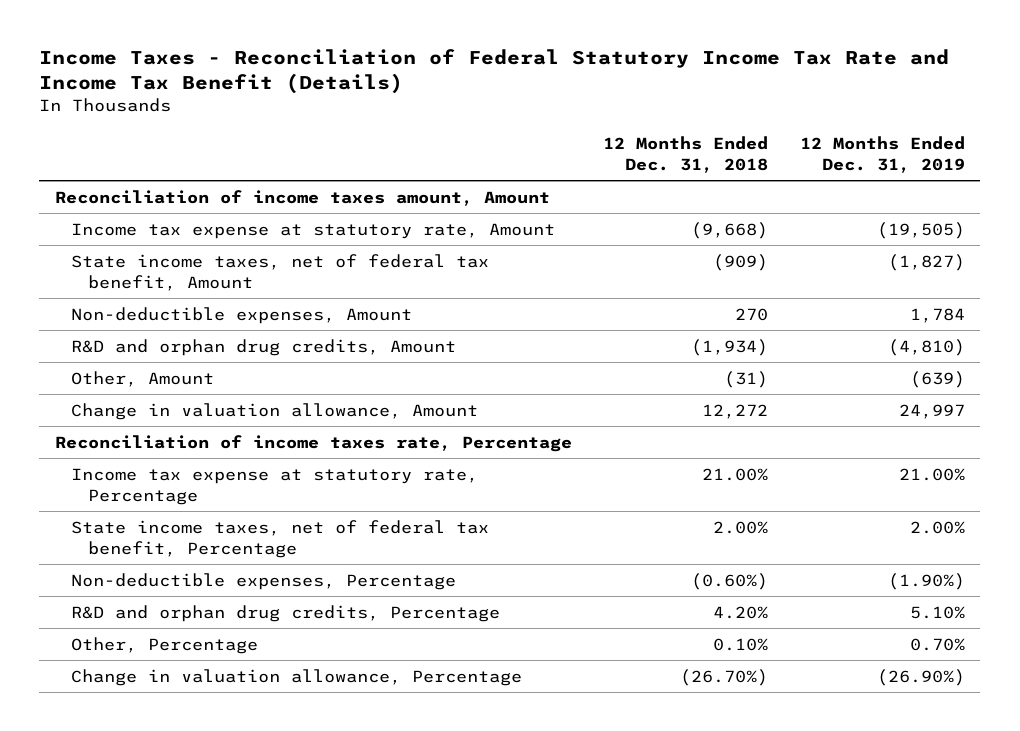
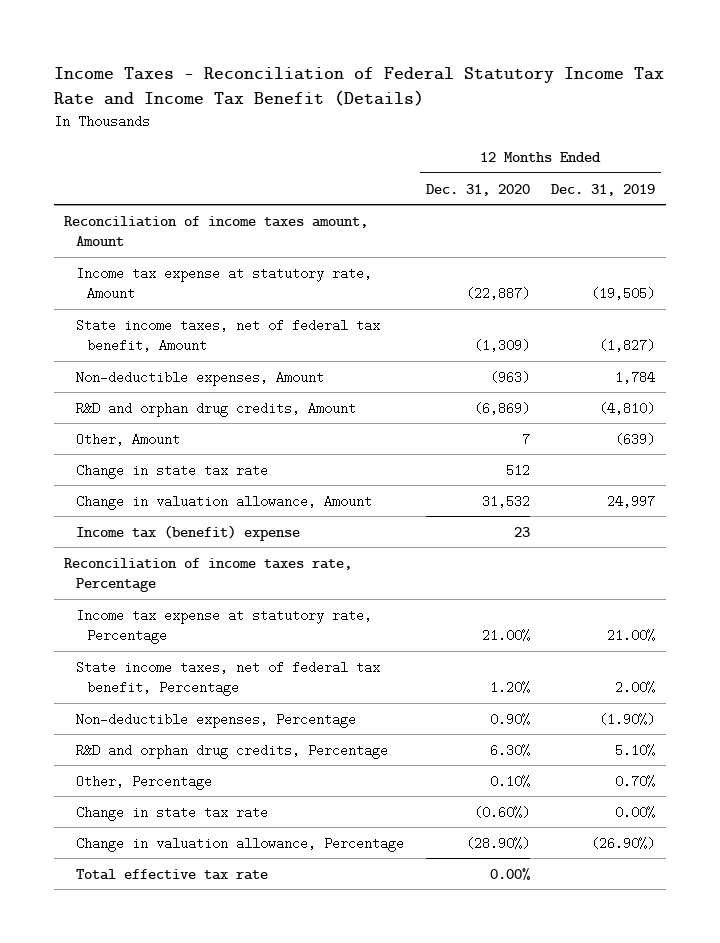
- | 12 Months Ended Dec. 31, 2018 | 12 Months Ended Dec. 31, 2019
+ | 12 Months Ended Dec. 31, 2020 | 12 Months Ended Dec. 31, 2019
+ Change in state tax rate | 512 |
+ Income tax (benefit) expense | 23 |
+ Change in state tax rate | (0.60%) | 0.00%
+ Total effective tax rate | 0.00% |

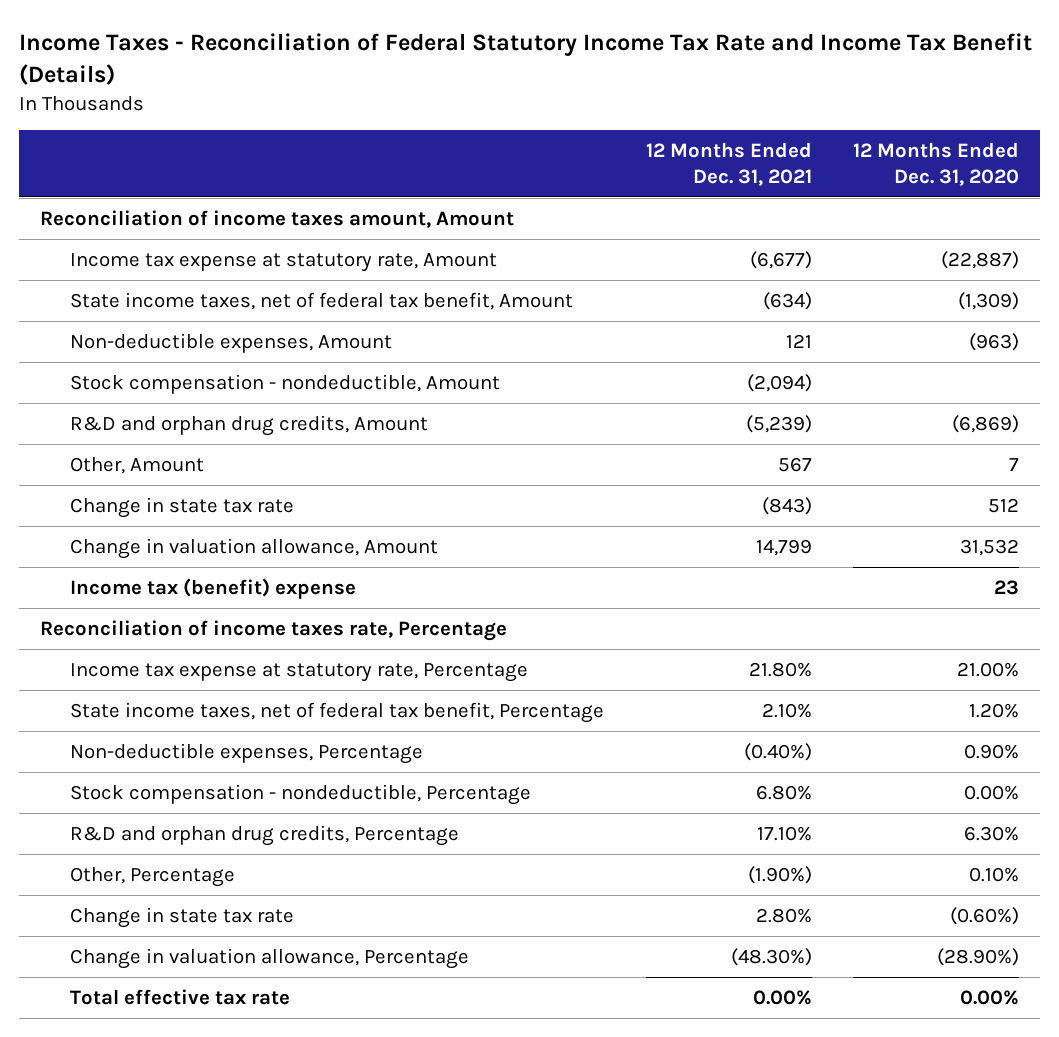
- | 12 Months Ended Dec. 31, 2020 | 12 Months Ended Dec. 31, 2019
+ | 12 Months Ended Dec. 31, 2021 | 12 Months Ended Dec. 31, 2020
+ Stock compensation - nondeductible, Amount | (2,094) |
+ Stock compensation - nondeductible, Percentage | 6.80% | 0.00%

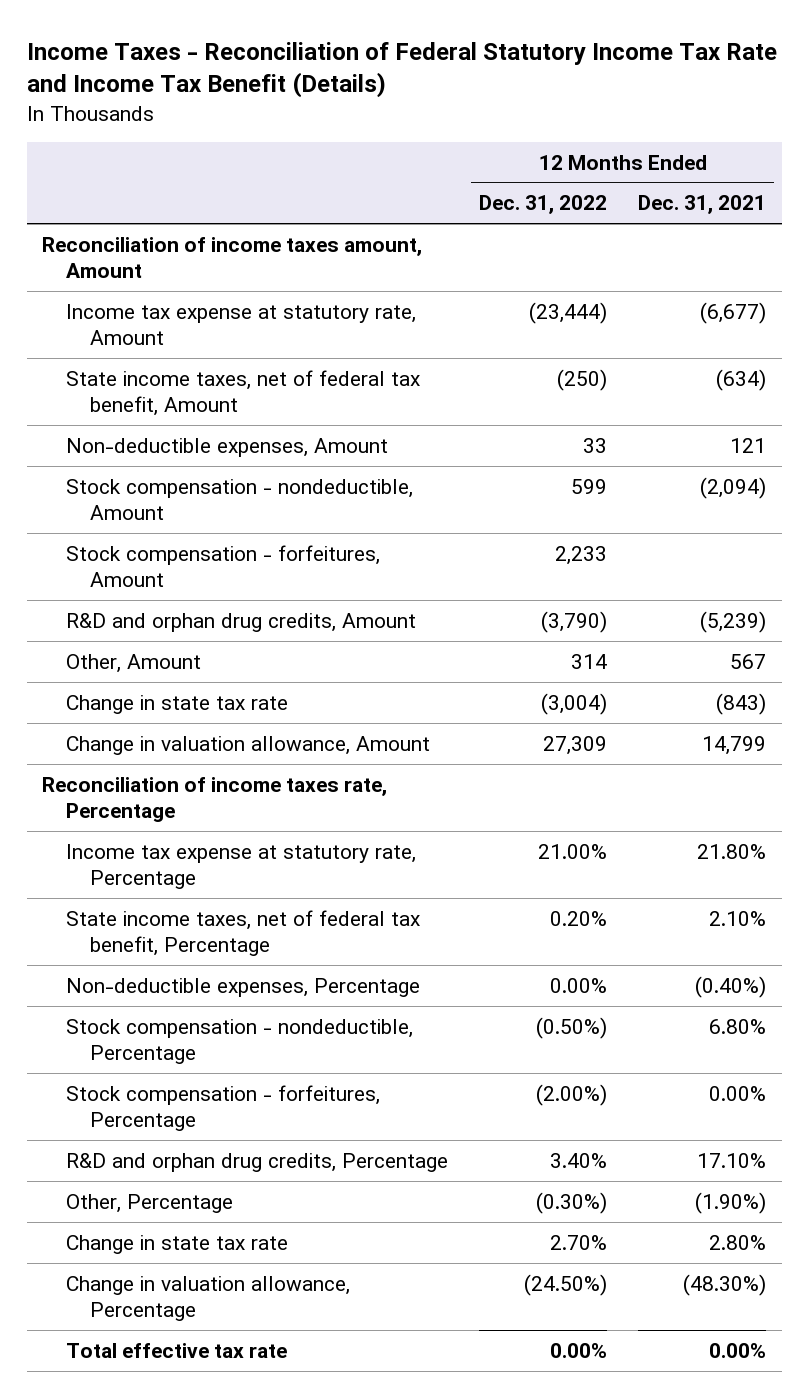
- | 12 Months Ended Dec. 31, 2021 | 12 Months Ended Dec. 31, 2020
+ | 12 Months Ended Dec. 31, 2022 | 12 Months Ended Dec. 31, 2021
+ Stock compensation - forfeitures, Amount | 2,233 |
- Income tax (benefit) expense | | 23
+ Stock compensation - forfeitures, Percentage | (2.00%) | 0.00%

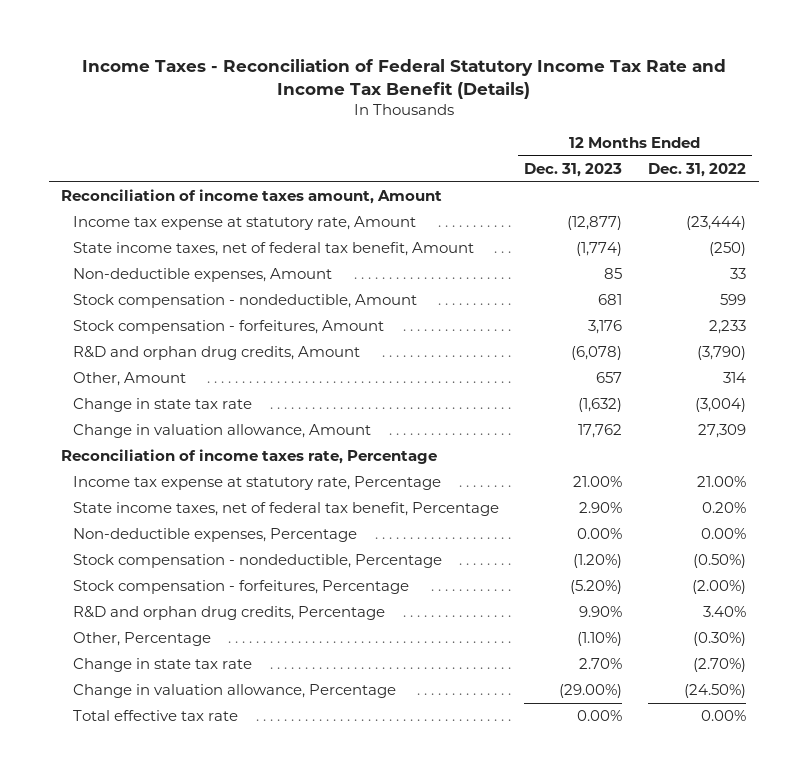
- | 12 Months Ended Dec. 31, 2022 | 12 Months Ended Dec. 31, 2021
+ | 12 Months Ended Dec. 31, 2023 | 12 Months Ended Dec. 31, 2022
- Change in state tax rate | 2.70% | 2.80%
+ Change in state tax rate | 2.70% | (2.70%)

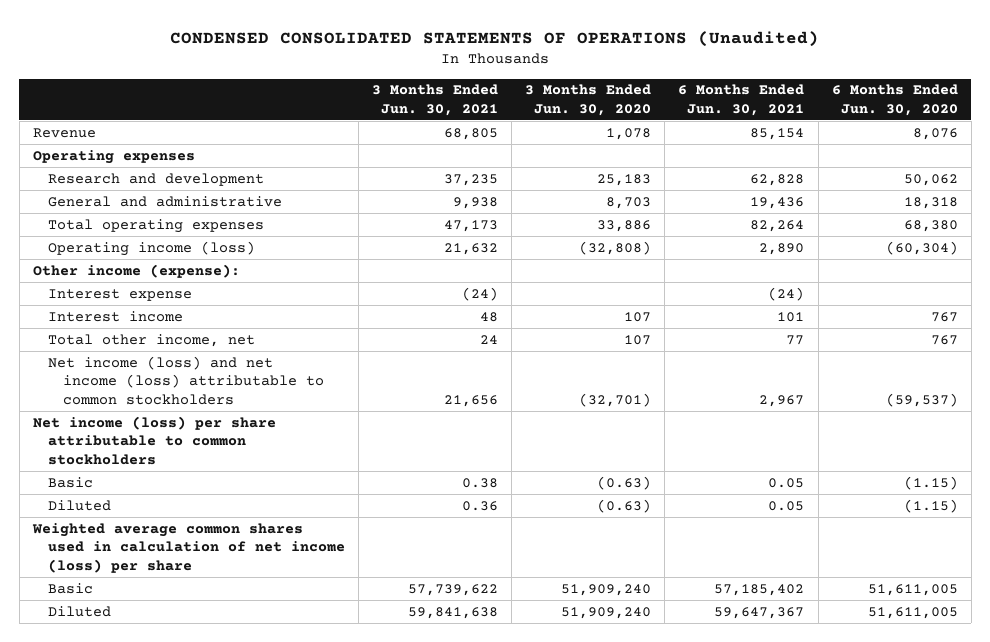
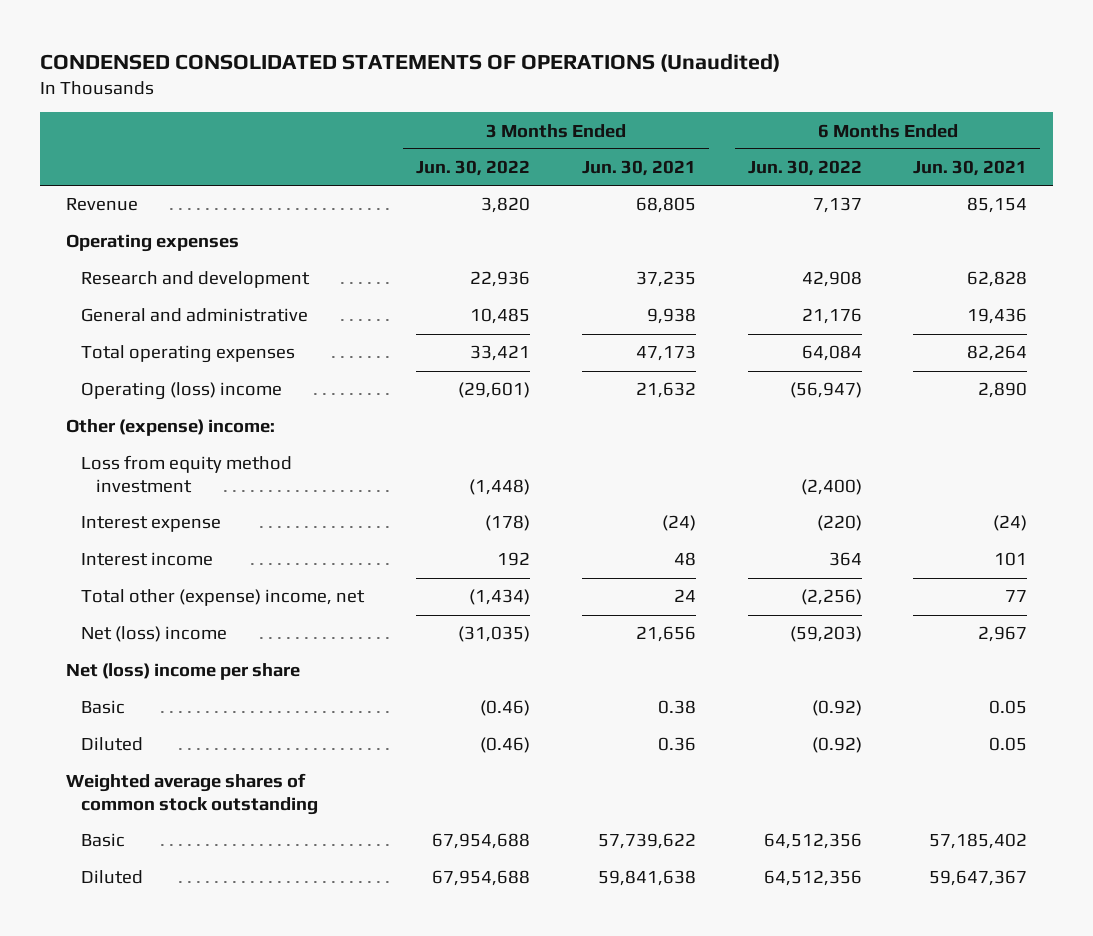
- | 3 Months Ended Jun. 30, 2021 | 3 Months Ended Jun. 30, 2020 | 6 Months Ended Jun. 30, 2021 | 6 Months Ended Jun. 30, 2020
+ | 3 Months Ended Jun. 30, 2022 | 3 Months Ended Jun. 30, 2021 | 6 Months Ended Jun. 30, 2022 | 6 Months Ended Jun. 30, 2021
- Operating income (loss) | 21,632 | (32,808) | 2,890 | (60,304)
- Other income (expense):
+ Operating (loss) income | (29,601) | 21,632 | (56,947) | 2,890
+ Other (expense) income:
+ Loss from equity method investment | (1,448) | | (2,400) |
- Total other income, net | 24 | 107 | 77 | 767
- Net income (loss) and net income (loss) attributable to common stockholders | 21,656 | (32,701) | 2,967 | (59,537)
- Net income (loss) per share attributable to common stockholders
+ Total other (expense) income, net | (1,434) | 24 | (2,256) | 77
+ Net (loss) income | (31,035) | 21,656 | (59,203) | 2,967
+ Net (loss) income per share
- Weighted average common shares used in calculation of net income (loss) per share
+ Weighted average shares of common stock outstanding

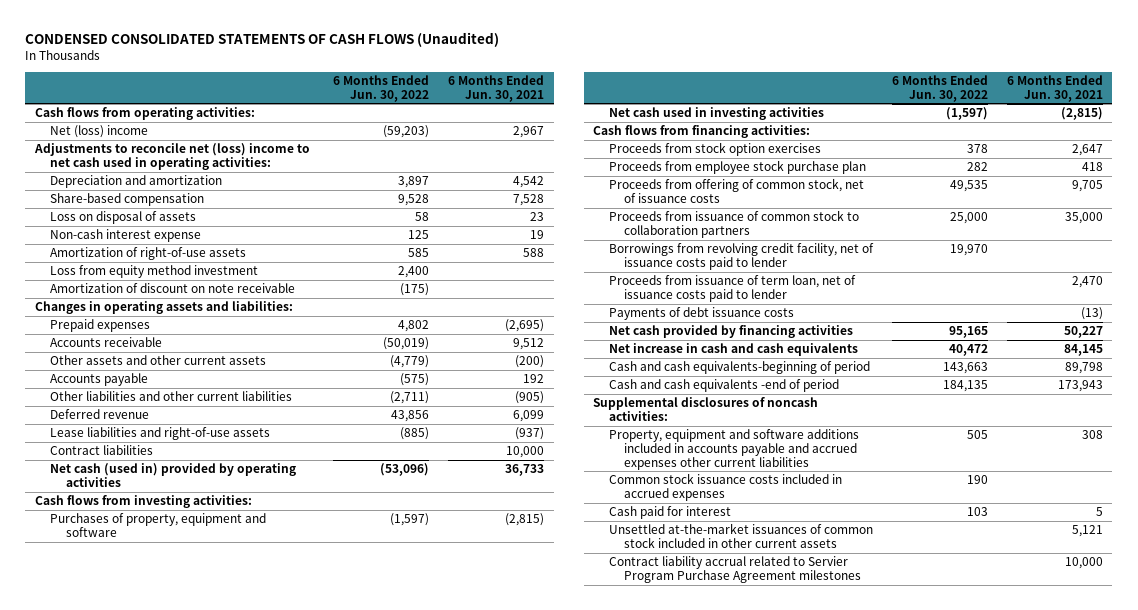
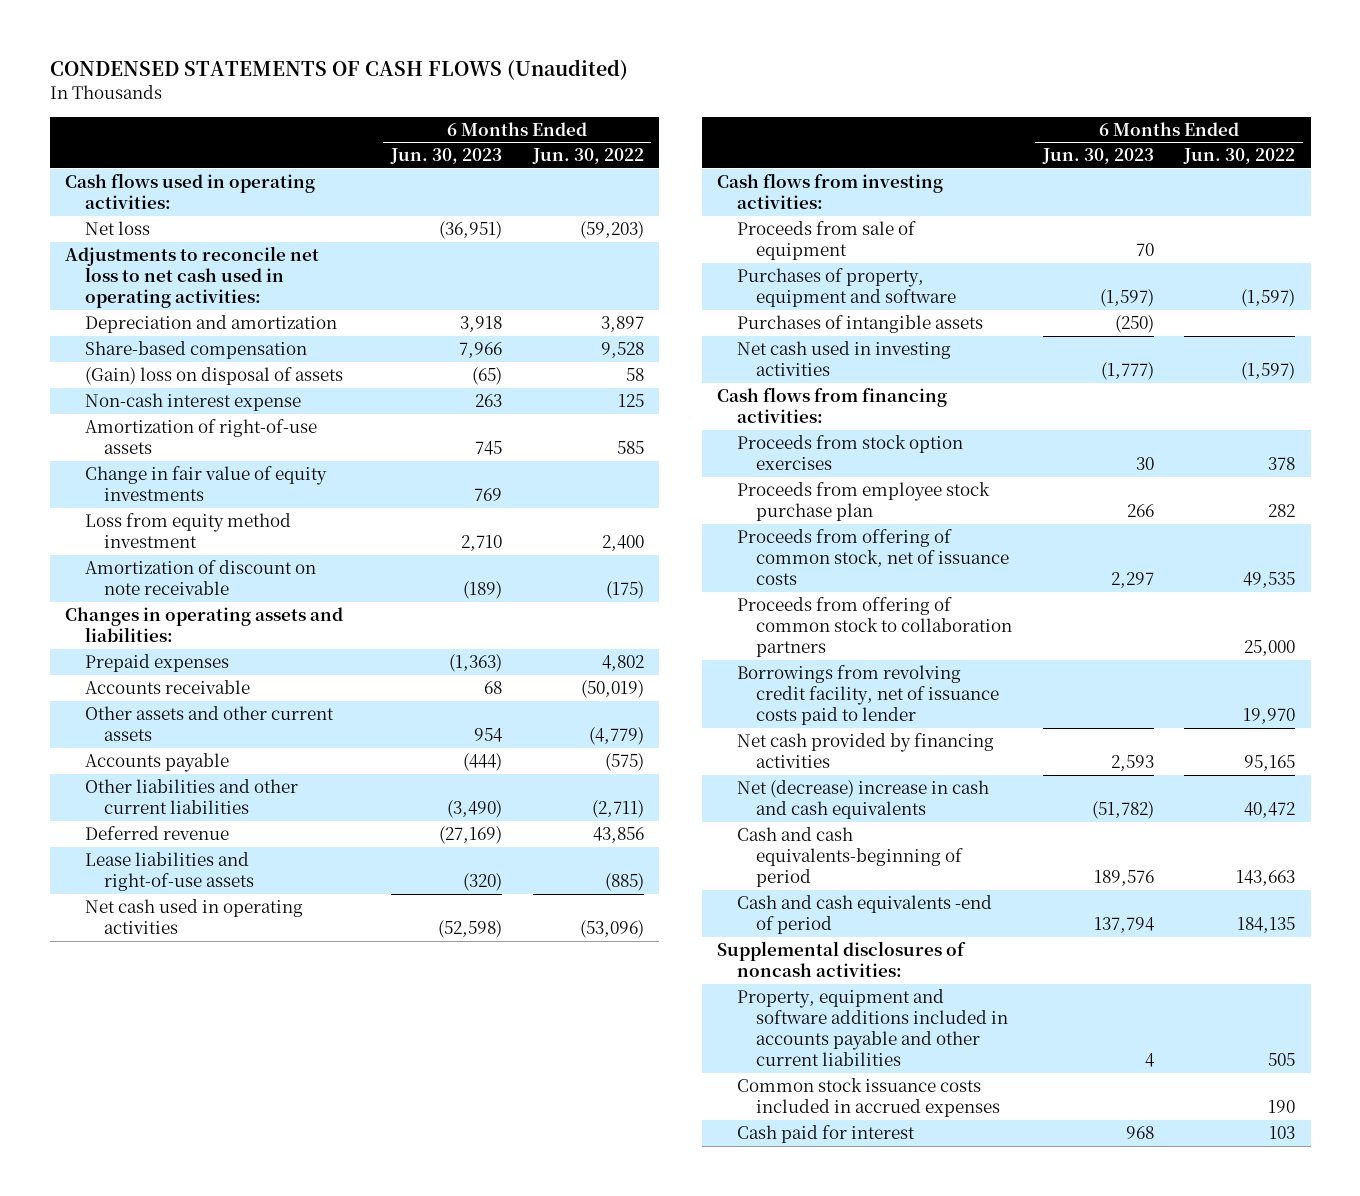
- CONDENSED CONSOLIDATED STATEMENTS OF CASH FLOWS (Unaudited)
+ CONDENSED STATEMENTS OF CASH FLOWS (Unaudited)
- | 6 Months Ended Jun. 30, 2022 | 6 Months Ended Jun. 30, 2021
+ | 6 Months Ended Jun. 30, 2023 | 6 Months Ended Jun. 30, 2022
- Cash flows from operating activities:
- Net (loss) income | (59,203) | 2,967
- Adjustments to reconcile net (loss) income to net cash used in operating activities:
+ Cash flows used in operating activities:
+ Net loss | (36,951) | (59,203)
+ Adjustments to reconcile net loss to net cash used in operating activities:
- Loss on disposal of assets | 58 | 23
+ (Gain) loss on disposal of assets | (65) | 58
+ Change in fair value of equity investments | 769 |
- Contract liabilities | | 10,000
- Net cash (used in) provided by operating activities | (53,096) | 36,733
+ Net cash used in operating activities | (52,598) | (53,096)
+ Proceeds from sale of equipment | 70 |
+ Purchases of intangible assets | (250) |
- Proceeds from issuance of common stock to collaboration partners | 25,000 | 35,000
+ Proceeds from offering of common stock to collaboration partners | | 25,000
- Proceeds from issuance of term loan, net of issuance costs paid to lender | | 2,470
- Payments of debt issuance costs | | (13)
- Net increase in cash and cash equivalents | 40,472 | 84,145
+ Net (decrease) increase in cash and cash equivalents | (51,782) | 40,472
- Property, equipment and software additions included in accounts payable and accrued expenses other current liabilities | 505 | 308
+ Property, equipment and software additions included in accounts payable and other current liabilities | 4 | 505
- Unsettled at-the-market issuances of common stock included in other current assets | | 5,121
- Contract liability accrual related to Servier Program Purchase Agreement milestones | | 10,000

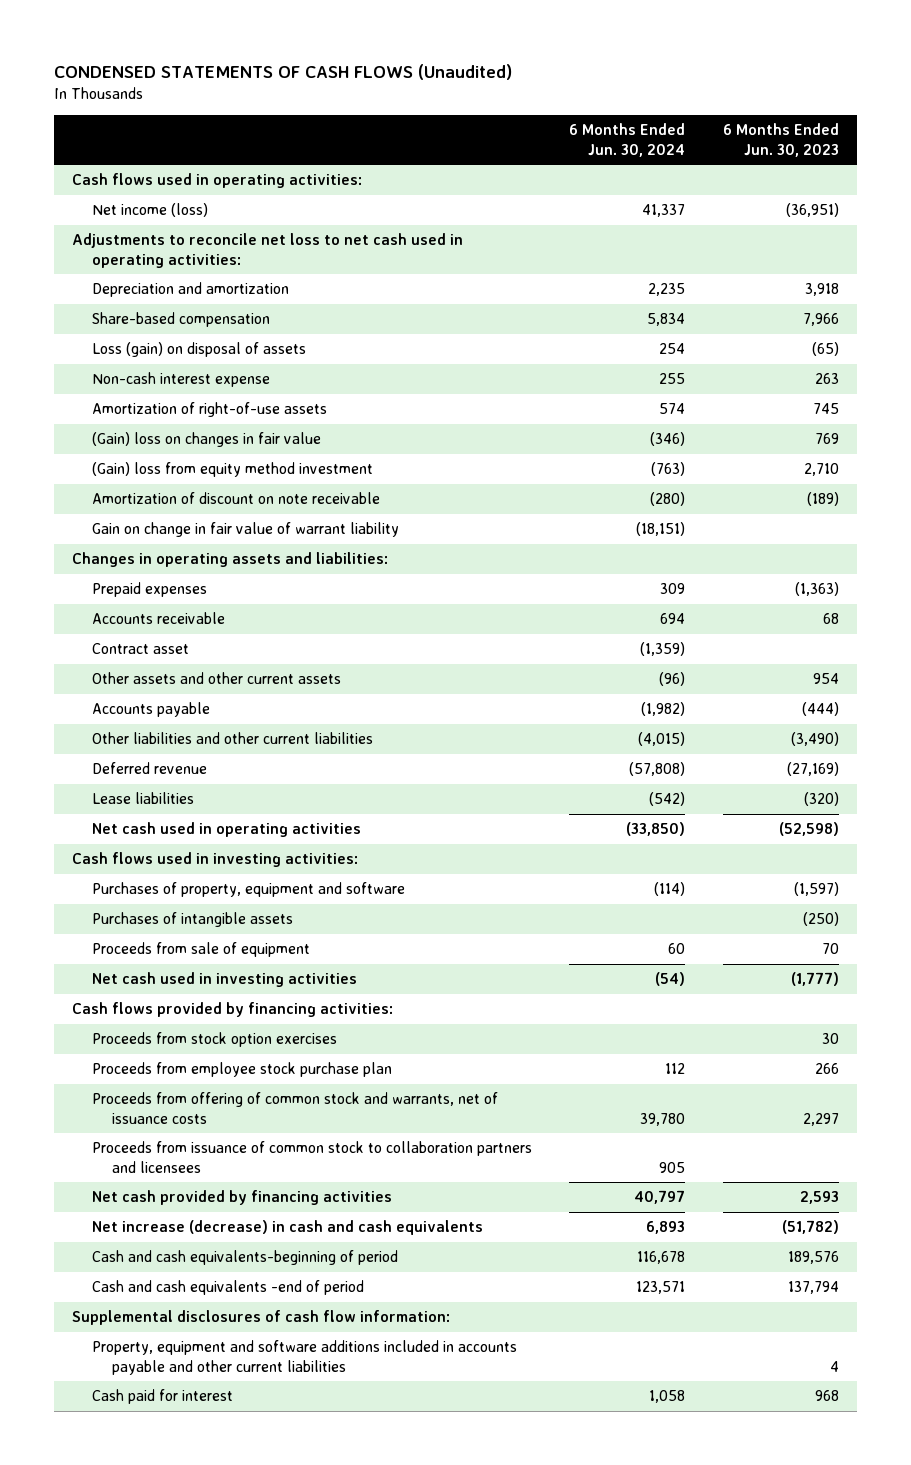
- | 6 Months Ended Jun. 30, 2023 | 6 Months Ended Jun. 30, 2022
+ | 6 Months Ended Jun. 30, 2024 | 6 Months Ended Jun. 30, 2023
- Net loss | (36,951) | (59,203)
+ Net income (loss) | 41,337 | (36,951)
- (Gain) loss on disposal of assets | (65) | 58
+ Loss (gain) on disposal of assets | 254 | (65)
- Change in fair value of equity investments | 769 |
- Loss from equity method investment | 2,710 | 2,400
+ (Gain) loss on changes in fair value | (346) | 769
+ (Gain) loss from equity method investment | (763) | 2,710
+ Gain on change in fair value of warrant liability | (18,151) |
+ Contract asset | (1,359) |
- Lease liabilities and right-of-use assets | (320) | (885)
+ Lease liabilities | (542) | (320)
- Cash flows from investing activities:
+ Cash flows used in investing activities:
moved down: Proceeds from sale of equipment | 60 | 70
- Cash flows from financing activities:
+ Cash flows provided by financing activities:
- Proceeds from offering of common stock, net of issuance costs | 2,297 | 49,535
- Proceeds from offering of common stock to collaboration partners | | 25,000
- Borrowings from revolving credit facility, net of issuance costs paid to lender | | 19,970
+ Proceeds from offering of common stock and warrants, net of issuance costs | 39,780 | 2,297
+ Proceeds from issuance of common stock to collaboration partners and licensees | 905 |
- Net (decrease) increase in cash and cash equivalents | (51,782) | 40,472
+ Net increase (decrease) in cash and cash equivalents | 6,893 | (51,782)
- Supplemental disclosures of noncash activities:
+ Supplemental disclosures of cash flow information:
- Common stock issuance costs included in accrued expenses | | 190

